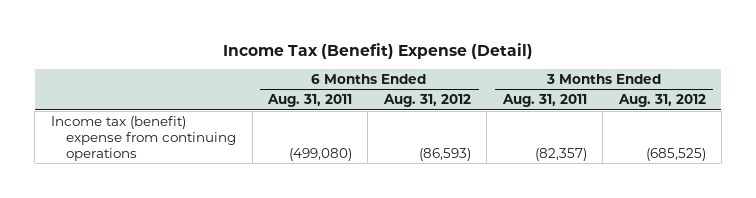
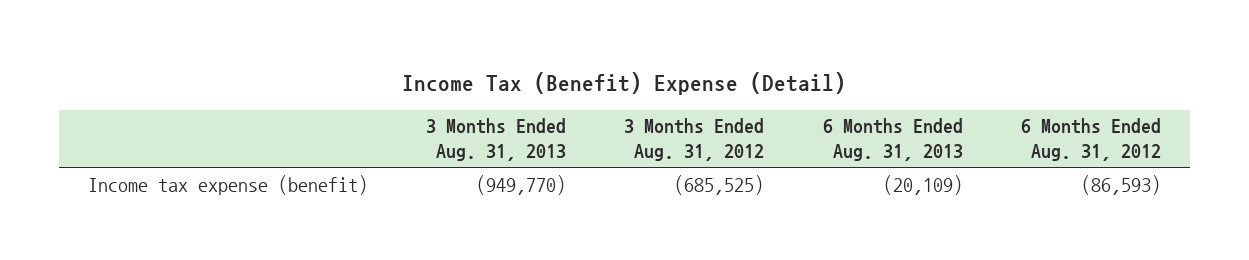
- | 6 Months Ended Aug. 31, 2011 | 6 Months Ended Aug. 31, 2012 | 3 Months Ended Aug. 31, 2011 | 3 Months Ended Aug. 31, 2012
+ | 3 Months Ended Aug. 31, 2013 | 3 Months Ended Aug. 31, 2012 | 6 Months Ended Aug. 31, 2013 | 6 Months Ended Aug. 31, 2012
- Income tax (benefit) expense from continuing operations | (499,080) | (86,593) | (82,357) | (685,525)
+ Income tax expense (benefit) | (949,770) | (685,525) | (20,109) | (86,593)

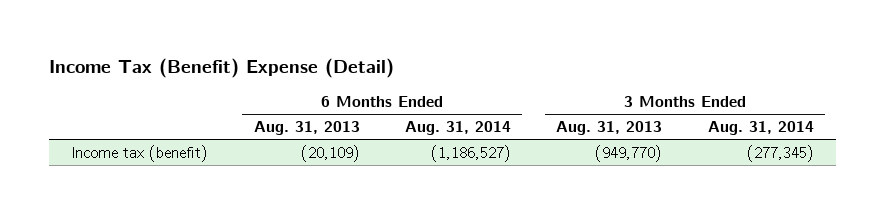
- | 3 Months Ended Aug. 31, 2013 | 3 Months Ended Aug. 31, 2012 | 6 Months Ended Aug. 31, 2013 | 6 Months Ended Aug. 31, 2012
+ | 6 Months Ended Aug. 31, 2013 | 6 Months Ended Aug. 31, 2014 | 3 Months Ended Aug. 31, 2013 | 3 Months Ended Aug. 31, 2014
- Income tax expense (benefit) | (949,770) | (685,525) | (20,109) | (86,593)
+ Income tax (benefit) | (20,109) | (1,186,527) | (949,770) | (277,345)

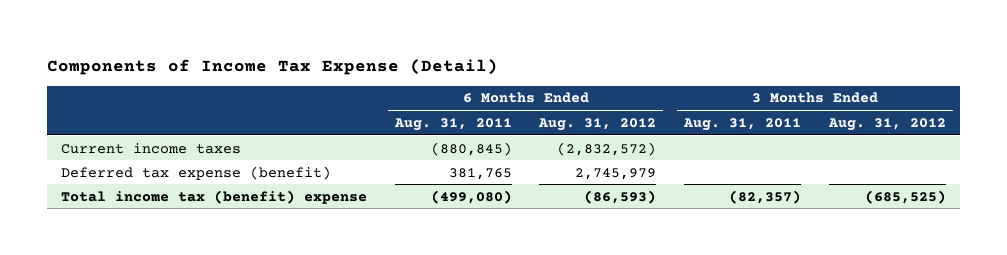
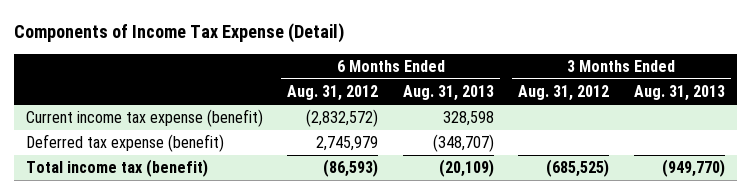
- | 6 Months Ended Aug. 31, 2011 | 6 Months Ended Aug. 31, 2012 | 3 Months Ended Aug. 31, 2011 | 3 Months Ended Aug. 31, 2012
+ | 6 Months Ended Aug. 31, 2012 | 6 Months Ended Aug. 31, 2013 | 3 Months Ended Aug. 31, 2012 | 3 Months Ended Aug. 31, 2013
- Current income taxes | (880,845) | (2,832,572) | |
+ Current income tax expense (benefit) | (2,832,572) | 328,598 | |
- Total income tax (benefit) expense | (499,080) | (86,593) | (82,357) | (685,525)
+ Total income tax (benefit) | (86,593) | (20,109) | (685,525) | (949,770)

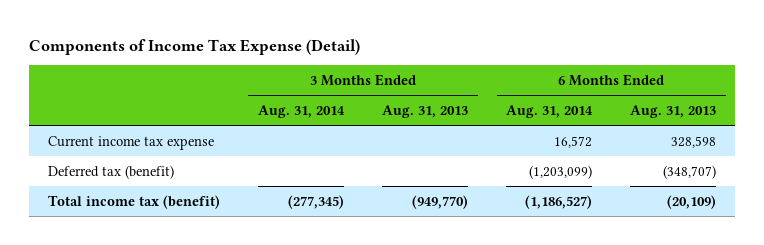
- | 6 Months Ended Aug. 31, 2012 | 6 Months Ended Aug. 31, 2013 | 3 Months Ended Aug. 31, 2012 | 3 Months Ended Aug. 31, 2013
+ | 3 Months Ended Aug. 31, 2014 | 3 Months Ended Aug. 31, 2013 | 6 Months Ended Aug. 31, 2014 | 6 Months Ended Aug. 31, 2013
- Current income tax expense (benefit) | (2,832,572) | 328,598 | |
- Deferred tax expense (benefit) | 2,745,979 | (348,707) | |
+ Current income tax expense | | | 16,572 | 328,598
+ Deferred tax (benefit) | | | (1,203,099) | (348,707)

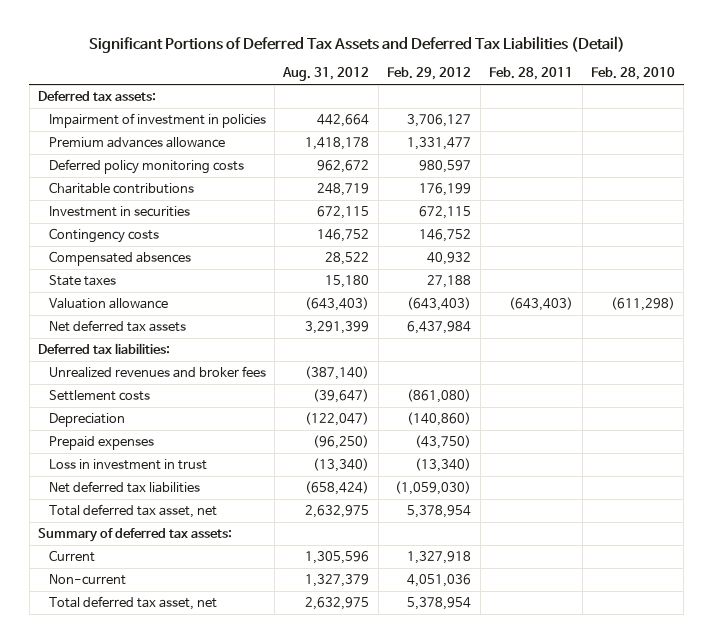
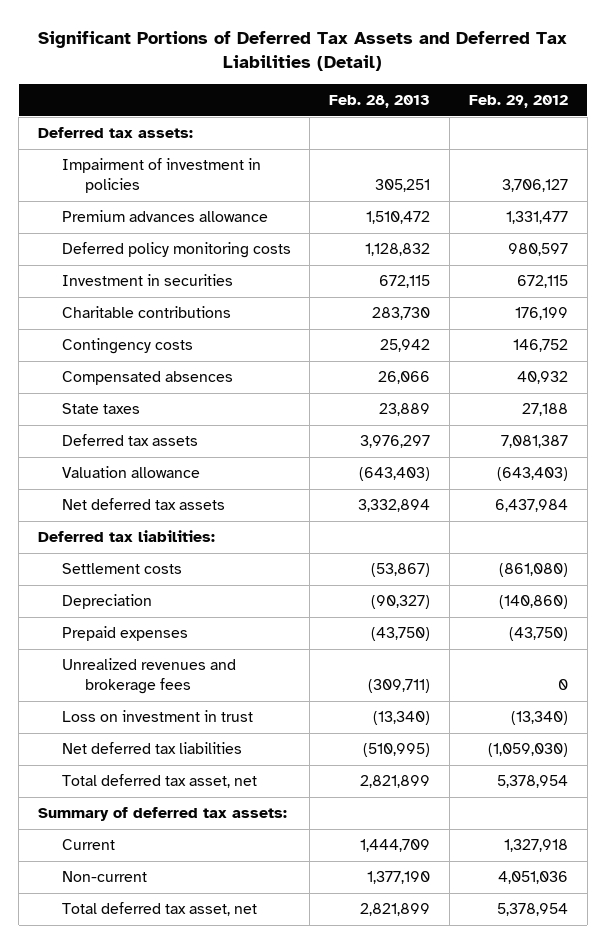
- | Aug. 31, 2012 | Feb. 29, 2012 | Feb. 28, 2011 | Feb. 28, 2010
+ | Feb. 28, 2013 | Feb. 29, 2012
moved down: Charitable contributions | 283,730 | 176,199
+ Deferred tax assets | 3,976,297 | 7,081,387
- Unrealized revenues and broker fees | (387,140) | | |
- Loss in investment in trust | (13,340) | (13,340) | |
+ Unrealized revenues and brokerage fees | (309,711) | 0
+ Loss on investment in trust | (13,340) | (13,340)

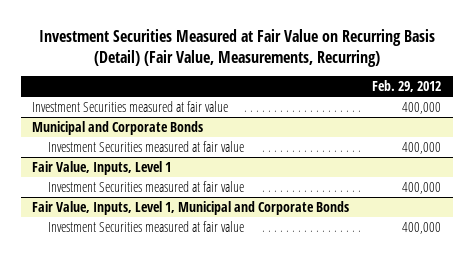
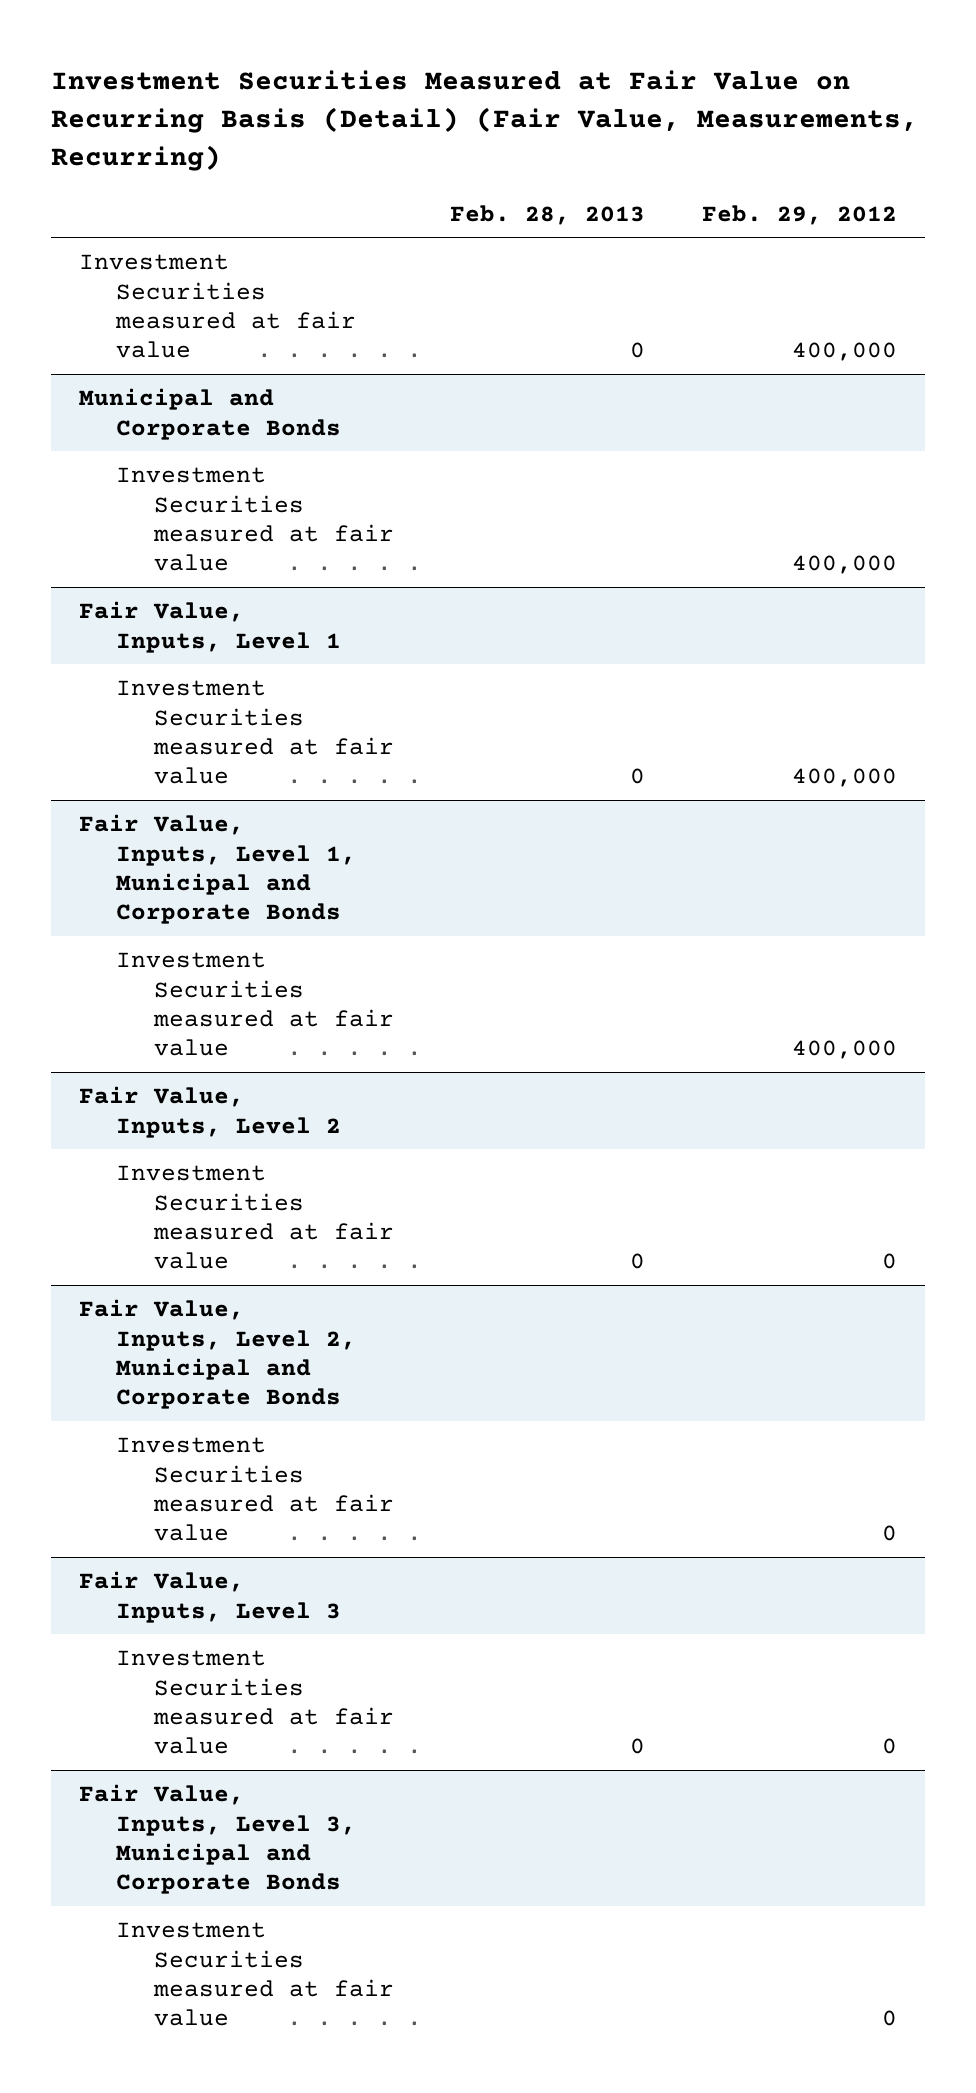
- | Feb. 29, 2012
+ | Feb. 28, 2013 | Feb. 29, 2012
+ Fair Value, Inputs, Level 2
+ Investment Securities measured at fair value | 0 | 0
+ Fair Value, Inputs, Level 2, Municipal and Corporate Bonds
+ Investment Securities measured at fair value | | 0
+ Fair Value, Inputs, Level 3
+ Investment Securities measured at fair value | 0 | 0
+ Fair Value, Inputs, Level 3, Municipal and Corporate Bonds
+ Investment Securities measured at fair value | | 0

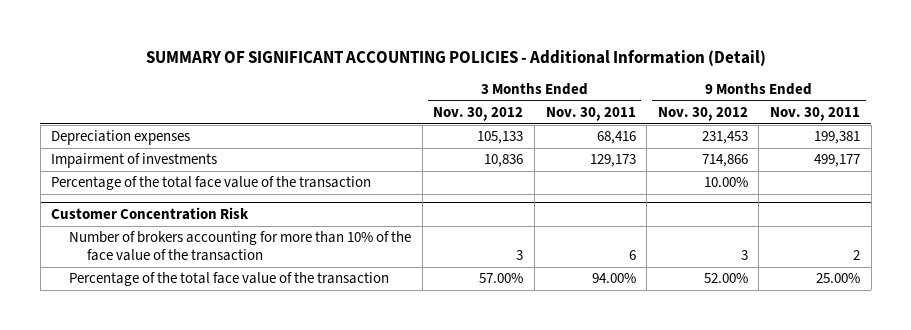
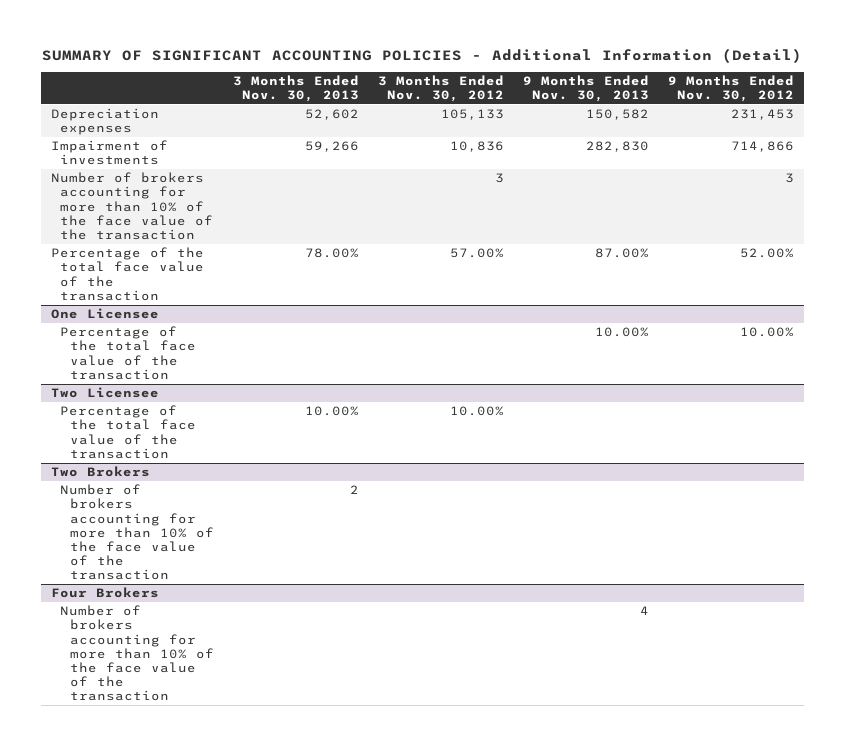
- | 3 Months Ended Nov. 30, 2012 | 3 Months Ended Nov. 30, 2011 | 9 Months Ended Nov. 30, 2012 | 9 Months Ended Nov. 30, 2011
+ | 3 Months Ended Nov. 30, 2013 | 3 Months Ended Nov. 30, 2012 | 9 Months Ended Nov. 30, 2013 | 9 Months Ended Nov. 30, 2012
- Percentage of the total face value of the transaction | | | 10.00% |
- Customer Concentration Risk
+ One Licensee
+ Percentage of the total face value of the transaction | | | 10.00% | 10.00%
+ Two Licensee
+ Percentage of the total face value of the transaction | 10.00% | 10.00% | |
+ Two Brokers
+ Number of brokers accounting for more than 10% of the face value of the transaction | 2 | | |
+ Four Brokers
+ Number of brokers accounting for more than 10% of the face value of the transaction | | | 4 |

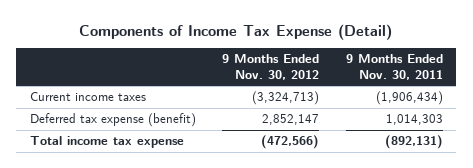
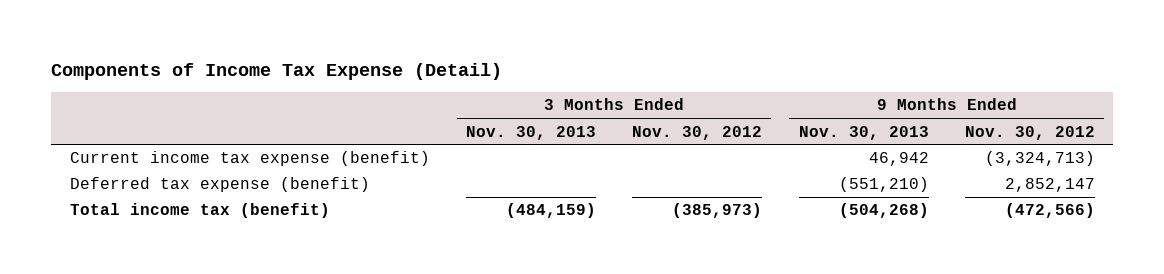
- | 9 Months Ended Nov. 30, 2012 | 9 Months Ended Nov. 30, 2011
+ | 3 Months Ended Nov. 30, 2013 | 3 Months Ended Nov. 30, 2012 | 9 Months Ended Nov. 30, 2013 | 9 Months Ended Nov. 30, 2012
- Current income taxes | (3,324,713) | (1,906,434)
+ Current income tax expense (benefit) | | | 46,942 | (3,324,713)
- Total income tax expense | (472,566) | (892,131)
+ Total income tax (benefit) | (484,159) | (385,973) | (504,268) | (472,566)

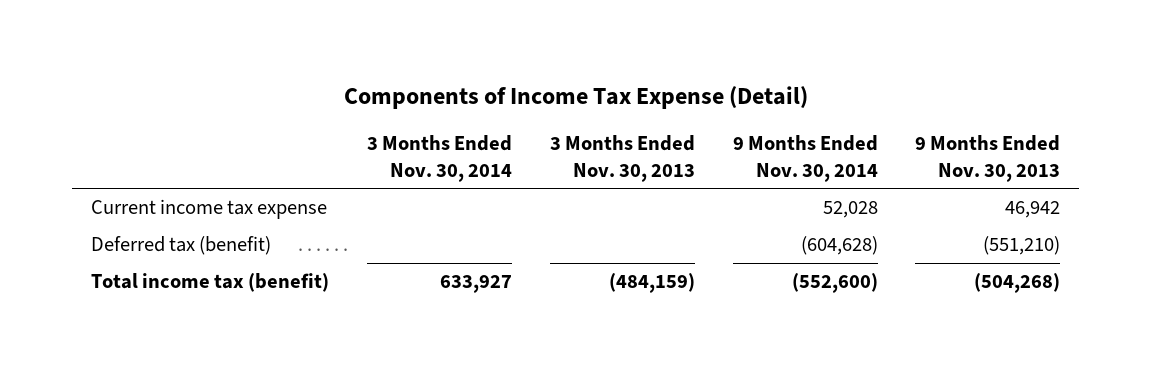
- | 3 Months Ended Nov. 30, 2013 | 3 Months Ended Nov. 30, 2012 | 9 Months Ended Nov. 30, 2013 | 9 Months Ended Nov. 30, 2012
+ | 3 Months Ended Nov. 30, 2014 | 3 Months Ended Nov. 30, 2013 | 9 Months Ended Nov. 30, 2014 | 9 Months Ended Nov. 30, 2013
- Current income tax expense (benefit) | | | 46,942 | (3,324,713)
- Deferred tax expense (benefit) | | | (551,210) | 2,852,147
+ Current income tax expense | | | 52,028 | 46,942
+ Deferred tax (benefit) | | | (604,628) | (551,210)

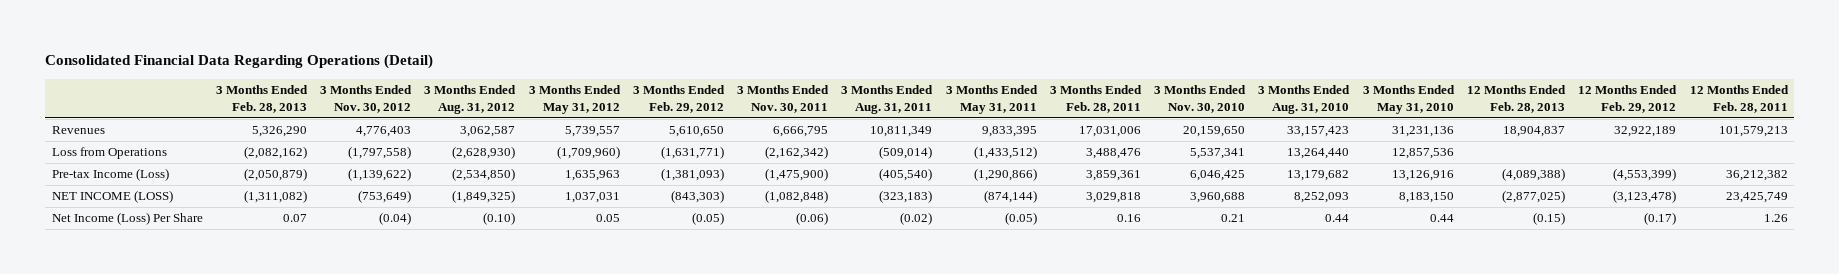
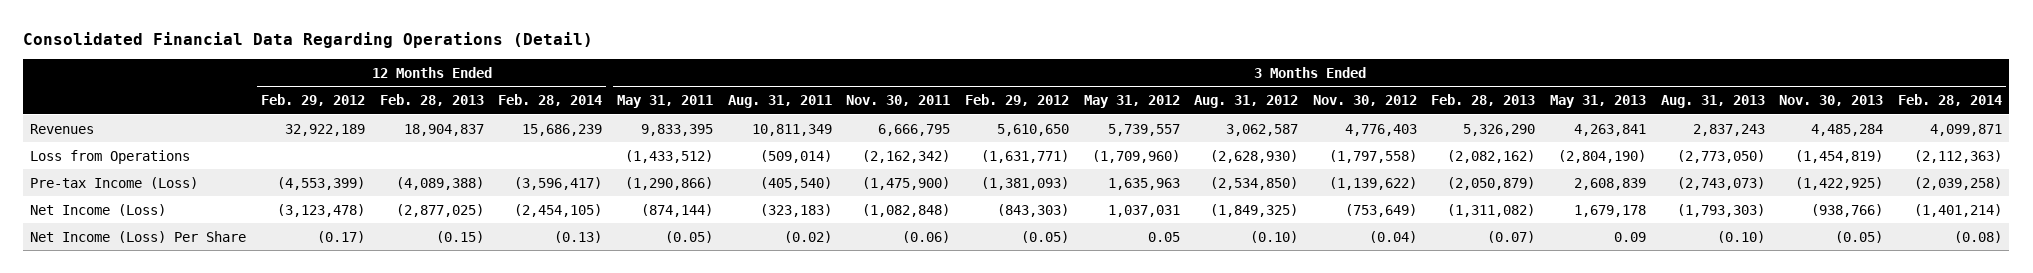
- | 3 Months Ended Feb. 28, 2013 | 3 Months Ended Nov. 30, 2012 | 3 Months Ended Aug. 31, 2012 | 3 Months Ended May 31, 2012 | 3 Months Ended Feb. 29, 2012 | 3 Months Ended Nov. 30, 2011 | 3 Months Ended Aug. 31, 2011 | 3 Months Ended May 31, 2011 | 3 Months Ended Feb. 28, 2011 | 3 Months Ended Nov. 30, 2010 | 3 Months Ended Aug. 31, 2010 | 3 Months Ended May 31, 2010 | 12 Months Ended Feb. 28, 2013 | 12 Months Ended Feb. 29, 2012 | 12 Months Ended Feb. 28, 2011
+ | 12 Months Ended Feb. 29, 2012 | 12 Months Ended Feb. 28, 2013 | 12 Months Ended Feb. 28, 2014 | 3 Months Ended May 31, 2011 | 3 Months Ended Aug. 31, 2011 | 3 Months Ended Nov. 30, 2011 | 3 Months Ended Feb. 29, 2012 | 3 Months Ended May 31, 2012 | 3 Months Ended Aug. 31, 2012 | 3 Months Ended Nov. 30, 2012 | 3 Months Ended Feb. 28, 2013 | 3 Months Ended May 31, 2013 | 3 Months Ended Aug. 31, 2013 | 3 Months Ended Nov. 30, 2013 | 3 Months Ended Feb. 28, 2014
- NET INCOME (LOSS) | (1,311,082) | (753,649) | (1,849,325) | 1,037,031 | (843,303) | (1,082,848) | (323,183) | (874,144) | 3,029,818 | 3,960,688 | 8,252,093 | 8,183,150 | (2,877,025) | (3,123,478) | 23,425,749
- Net Income (Loss) Per Share | 0.07 | (0.04) | (0.10) | 0.05 | (0.05) | (0.06) | (0.02) | (0.05) | 0.16 | 0.21 | 0.44 | 0.44 | (0.15) | (0.17) | 1.26
+ Net Income (Loss) | (3,123,478) | (2,877,025) | (2,454,105) | (874,144) | (323,183) | (1,082,848) | (843,303) | 1,037,031 | (1,849,325) | (753,649) | (1,311,082) | 1,679,178 | (1,793,303) | (938,766) | (1,401,214)
+ Net Income (Loss) Per Share | (0.17) | (0.15) | (0.13) | (0.05) | (0.02) | (0.06) | (0.05) | 0.05 | (0.10) | (0.04) | (0.07) | 0.09 | (0.10) | (0.05) | (0.08)

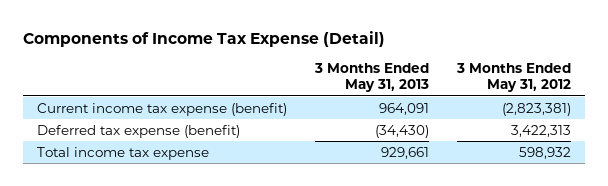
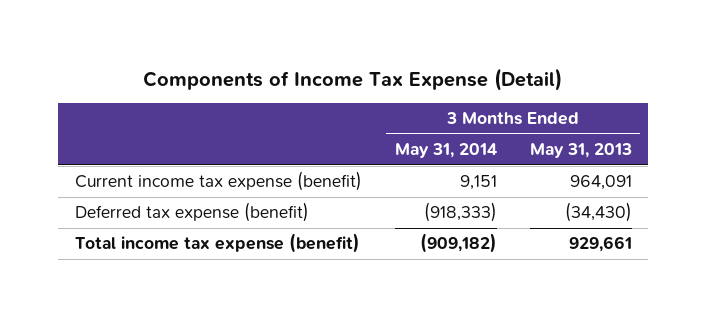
- | 3 Months Ended May 31, 2013 | 3 Months Ended May 31, 2012
+ | 3 Months Ended May 31, 2014 | 3 Months Ended May 31, 2013
- Total income tax expense | 929,661 | 598,932
+ Total income tax expense (benefit) | (909,182) | 929,661

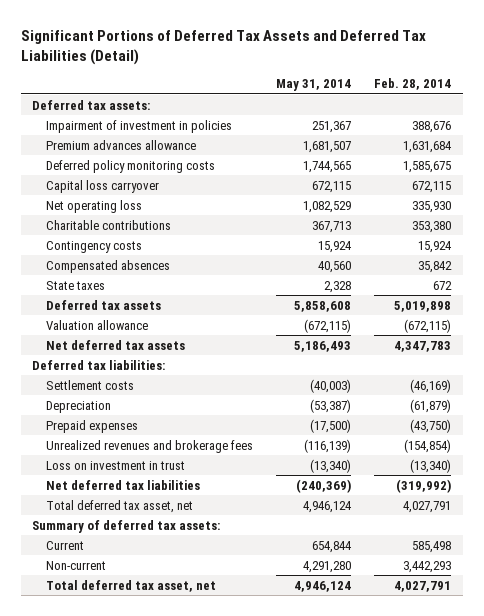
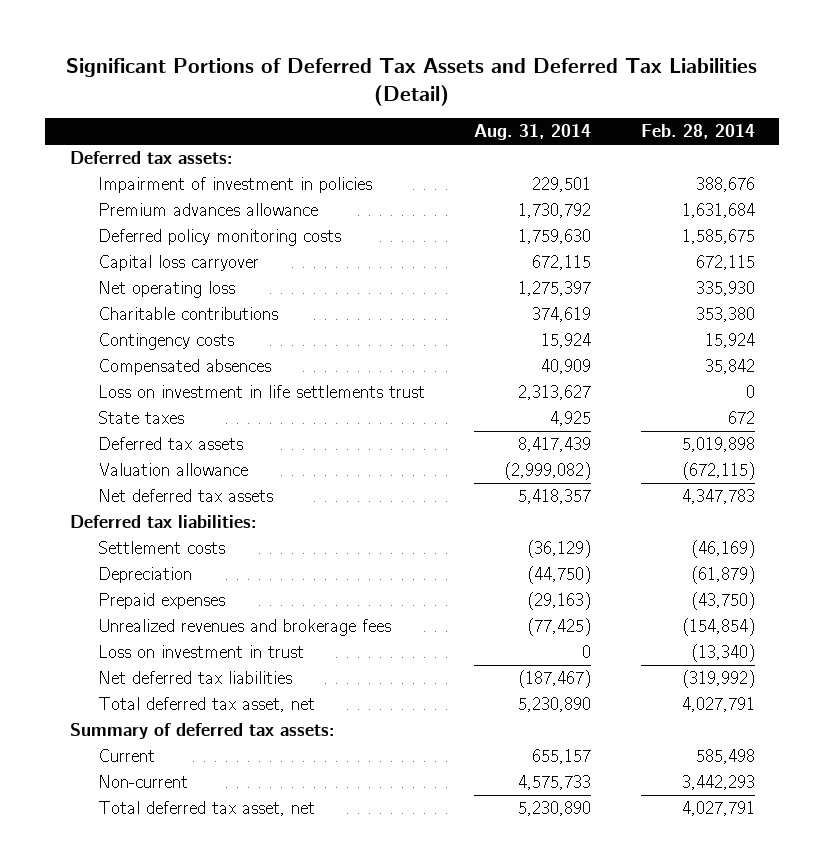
- | May 31, 2014 | Feb. 28, 2014
+ | Aug. 31, 2014 | Feb. 28, 2014
+ Loss on investment in life settlements trust | 2,313,627 | 0

